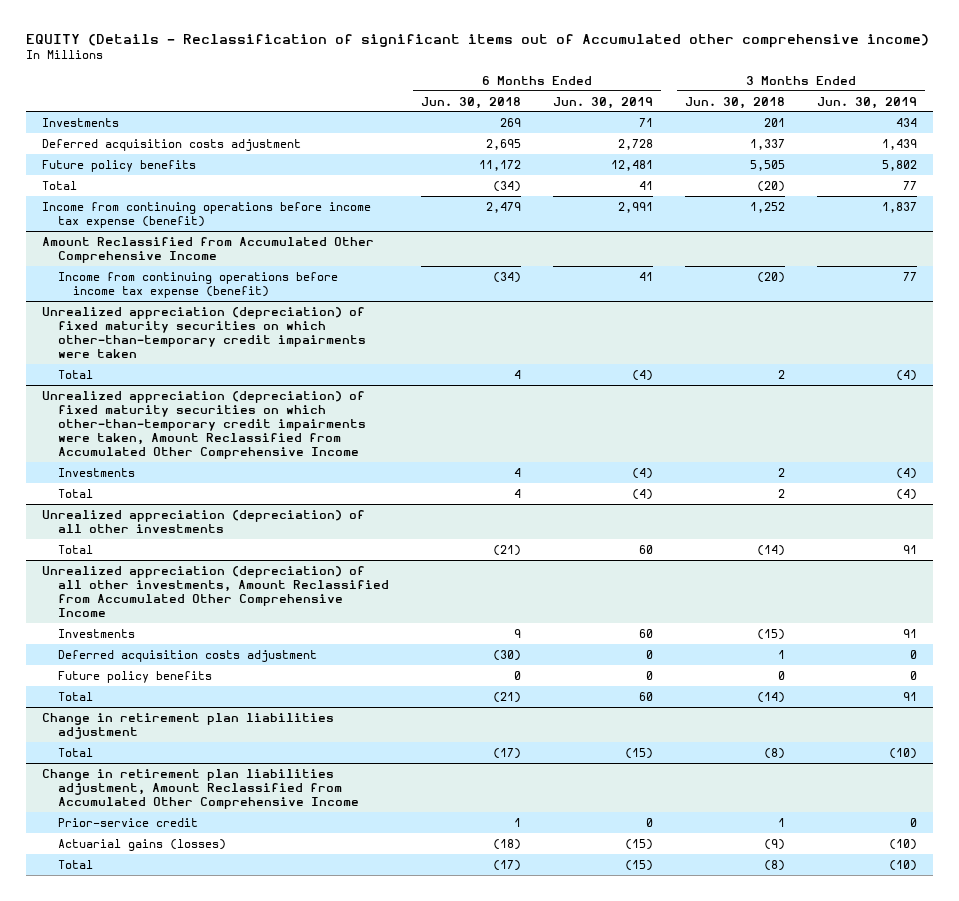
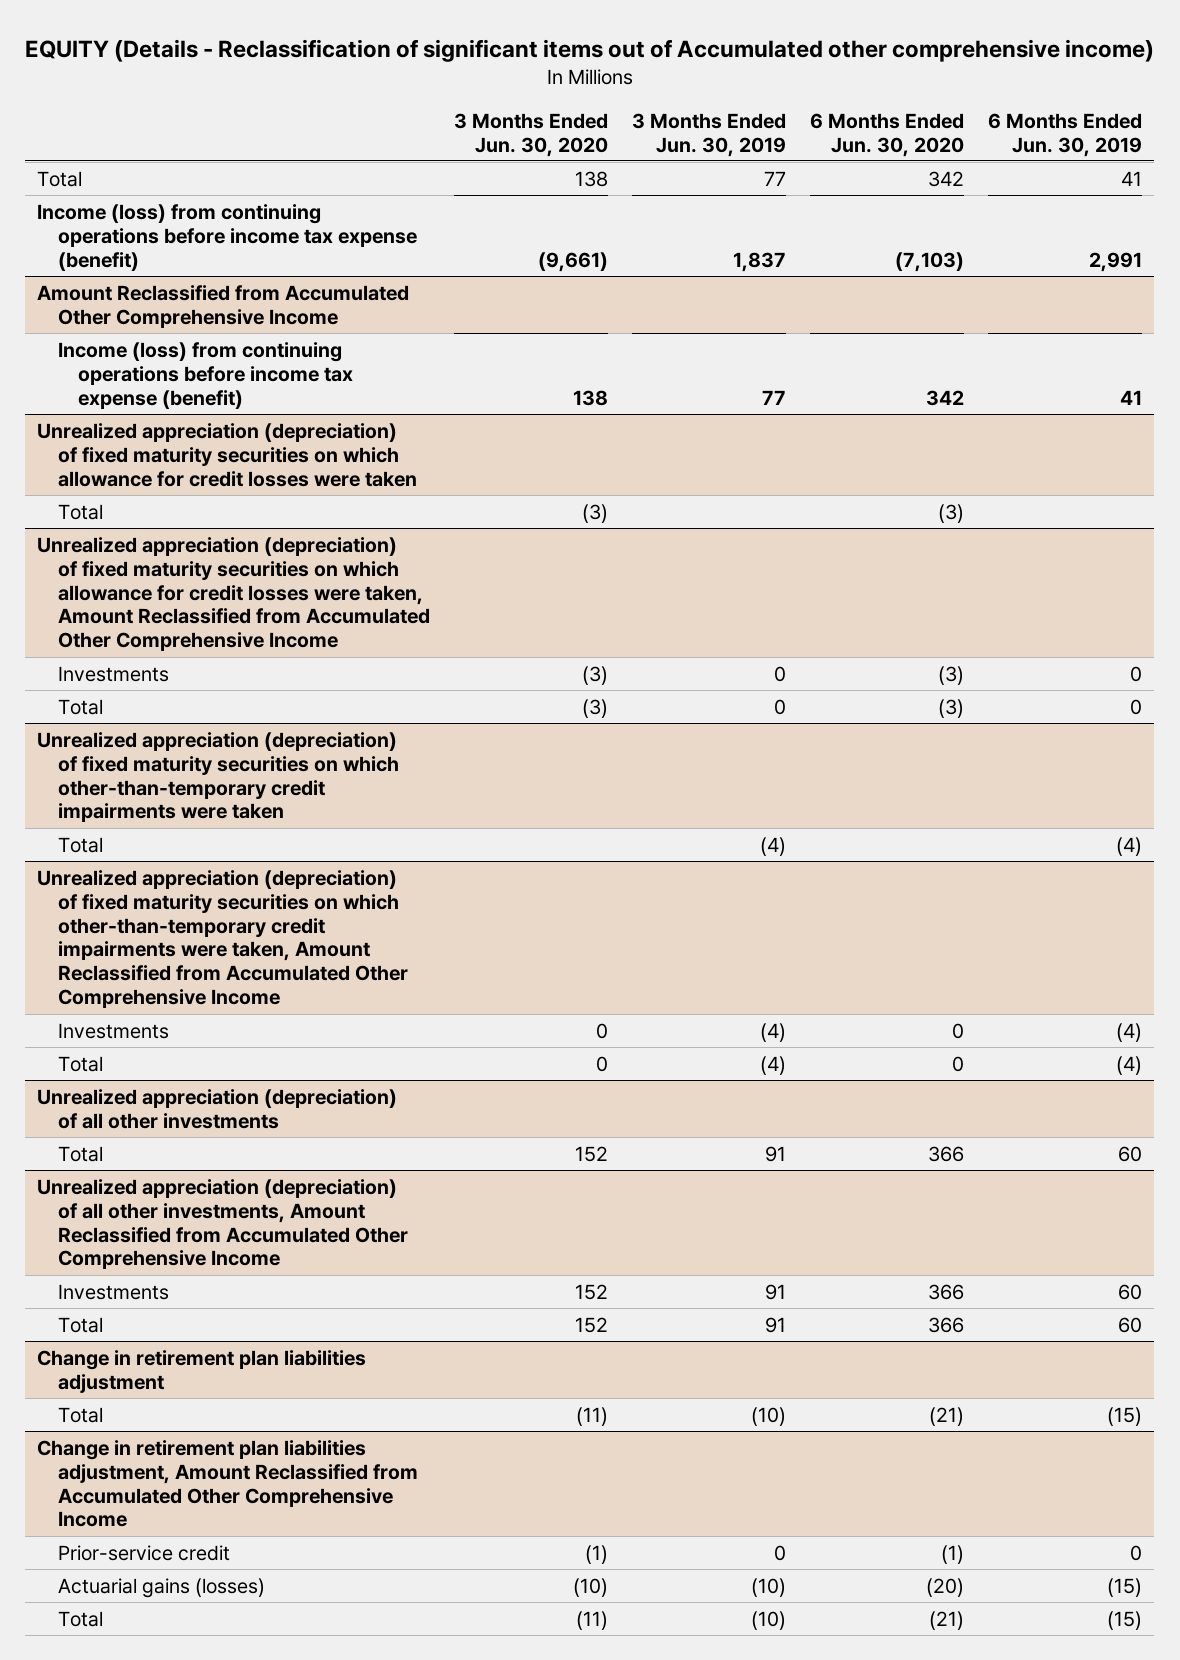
- | 6 Months Ended Jun. 30, 2018 | 6 Months Ended Jun. 30, 2019 | 3 Months Ended Jun. 30, 2018 | 3 Months Ended Jun. 30, 2019
+ | 3 Months Ended Jun. 30, 2020 | 3 Months Ended Jun. 30, 2019 | 6 Months Ended Jun. 30, 2020 | 6 Months Ended Jun. 30, 2019
- Investments | 269 | 71 | 201 | 434
- Deferred acquisition costs adjustment | 2,695 | 2,728 | 1,337 | 1,439
- Future policy benefits | 11,172 | 12,481 | 5,505 | 5,802
- Income from continuing operations before income tax expense (benefit) | 2,479 | 2,991 | 1,252 | 1,837
+ Income (loss) from continuing operations before income tax expense (benefit) | (9,661) | 1,837 | (7,103) | 2,991
@ Amount Reclassified from Accumulated Other Comprehensive Income
- Income from continuing operations before income tax expense (benefit) | (34) | 41 | (20) | 77
+ Income (loss) from continuing operations before income tax expense (benefit) | 138 | 77 | 342 | 41
+ Unrealized appreciation (depreciation) of fixed maturity securities on which allowance for credit losses were taken
+ Total | (3) | | (3) |
+ Unrealized appreciation (depreciation) of fixed maturity securities on which allowance for credit losses were taken, Amount Reclassified from Accumulated Other Comprehensive Income
+ Investments | (3) | 0 | (3) | 0
+ Total | (3) | 0 | (3) | 0
@ Unrealized appreciation (depreciation) of all other investments, Amount Reclassified from Accumulated Other Comprehensive Income
- Deferred acquisition costs adjustment | (30) | 0 | 1 | 0
- Future policy benefits | 0 | 0 | 0 | 0

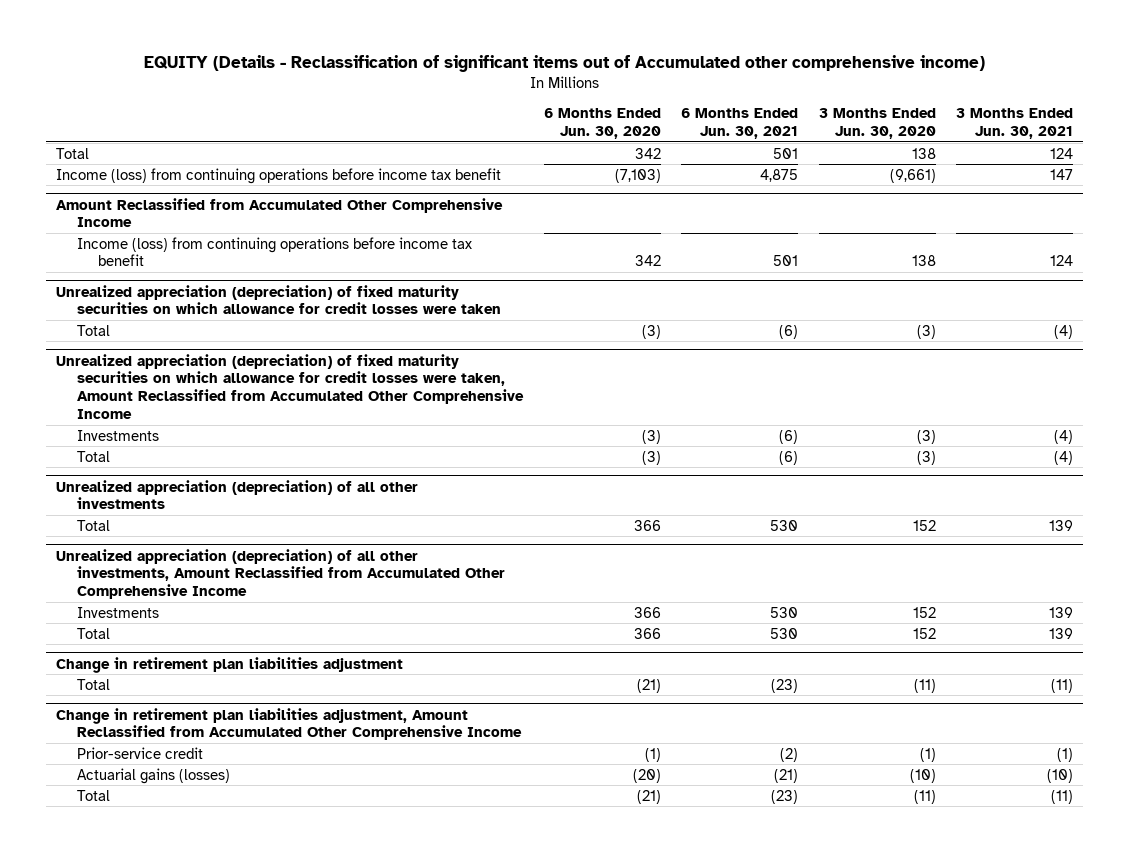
- | 3 Months Ended Jun. 30, 2020 | 3 Months Ended Jun. 30, 2019 | 6 Months Ended Jun. 30, 2020 | 6 Months Ended Jun. 30, 2019
+ | 6 Months Ended Jun. 30, 2020 | 6 Months Ended Jun. 30, 2021 | 3 Months Ended Jun. 30, 2020 | 3 Months Ended Jun. 30, 2021
- Income (loss) from continuing operations before income tax expense (benefit) | (9,661) | 1,837 | (7,103) | 2,991
+ Income (loss) from continuing operations before income tax benefit | (7,103) | 4,875 | (9,661) | 147
@ Amount Reclassified from Accumulated Other Comprehensive Income
- Income (loss) from continuing operations before income tax expense (benefit) | 138 | 77 | 342 | 41
+ Income (loss) from continuing operations before income tax benefit | 342 | 501 | 138 | 124
- Unrealized appreciation (depreciation) of fixed maturity securities on which other-than-temporary credit impairments were taken
- Total | | (4) | | (4)
- Unrealized appreciation (depreciation) of fixed maturity securities on which other-than-temporary credit impairments were taken, Amount Reclassified from Accumulated Other Comprehensive Income
- Investments | 0 | (4) | 0 | (4)
- Total | 0 | (4) | 0 | (4)

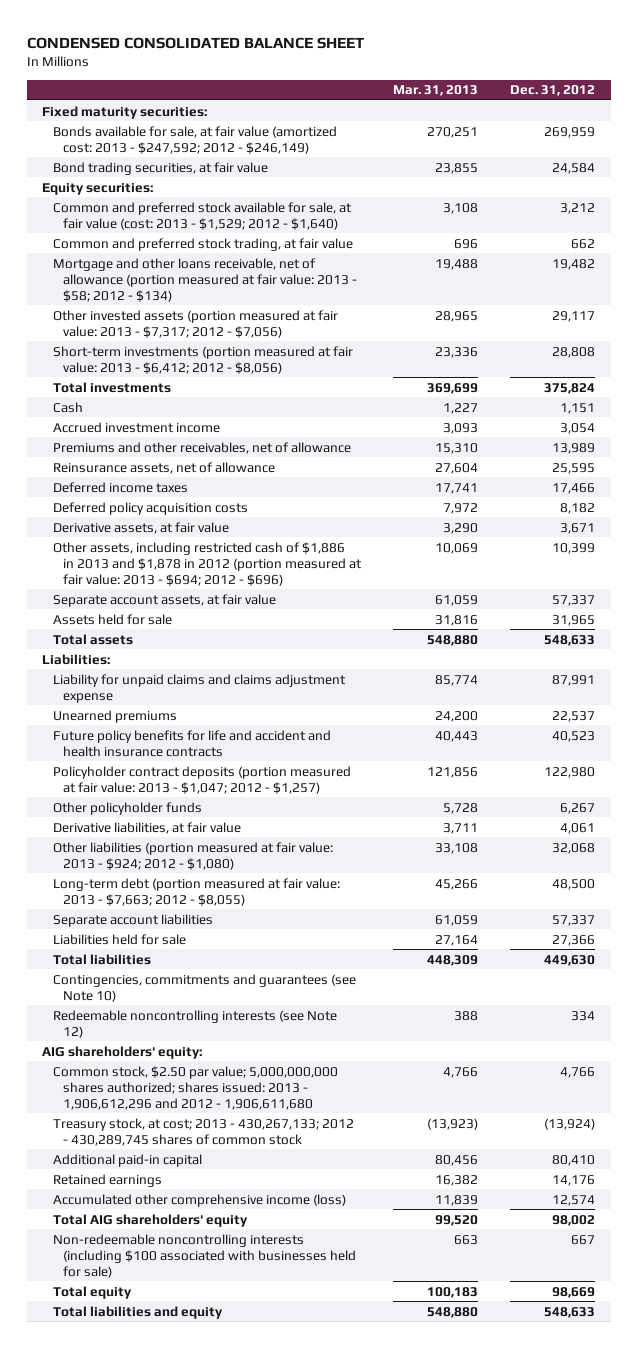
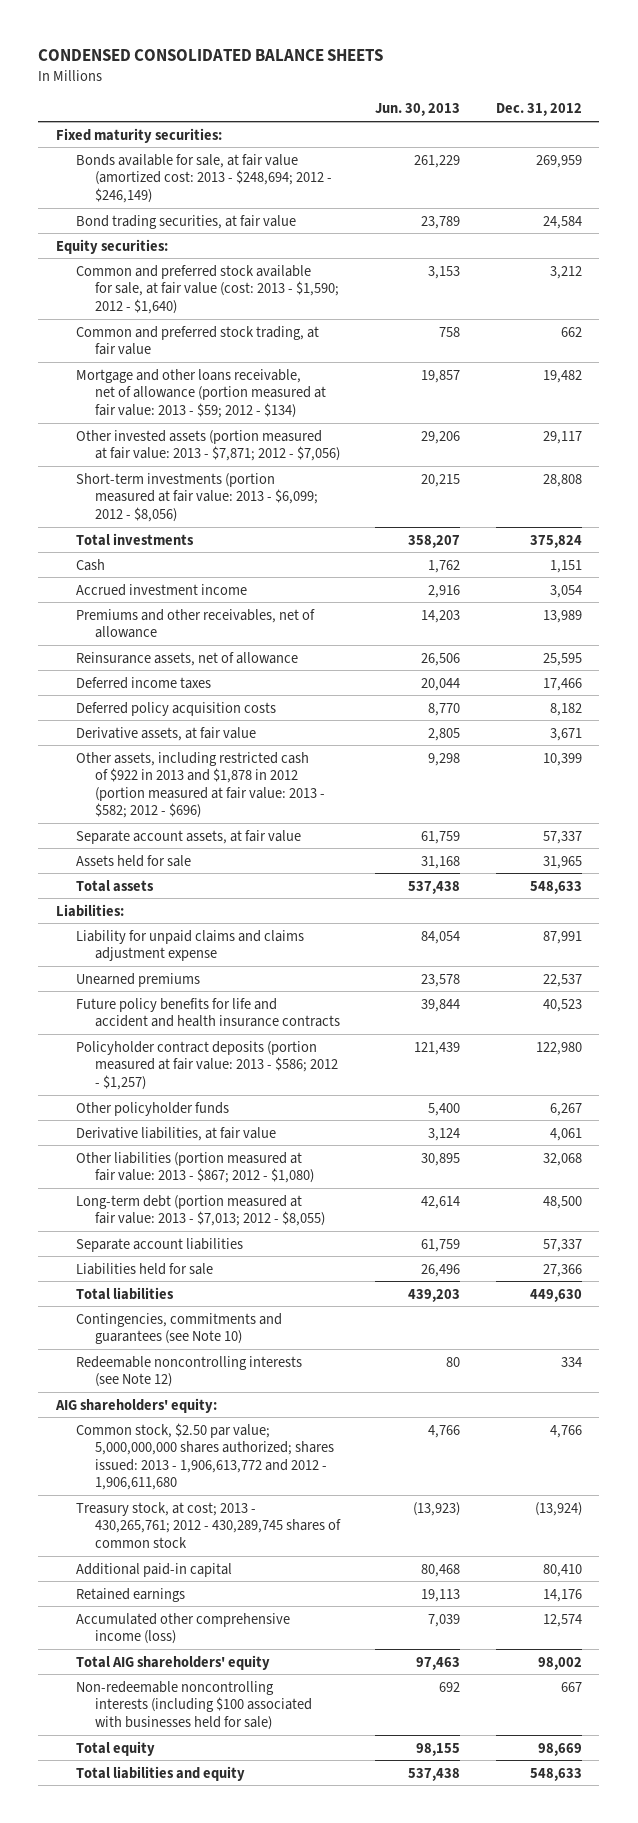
- CONDENSED CONSOLIDATED BALANCE SHEET
+ CONDENSED CONSOLIDATED BALANCE SHEETS
- | Mar. 31, 2013 | Dec. 31, 2012
+ | Jun. 30, 2013 | Dec. 31, 2012
- Bonds available for sale, at fair value (amortized cost: 2013 - $247,592; 2012 - $246,149) | 270,251 | 269,959
+ Bonds available for sale, at fair value (amortized cost: 2013 - $248,694; 2012 - $246,149) | 261,229 | 269,959
- Common and preferred stock available for sale, at fair value (cost: 2013 - $1,529; 2012 - $1,640) | 3,108 | 3,212
+ Common and preferred stock available for sale, at fair value (cost: 2013 - $1,590; 2012 - $1,640) | 3,153 | 3,212
- Mortgage and other loans receivable, net of allowance (portion measured at fair value: 2013 - $58; 2012 - $134) | 19,488 | 19,482
- Other invested assets (portion measured at fair value: 2013 - $7,317; 2012 - $7,056) | 28,965 | 29,117
- Short-term investments (portion measured at fair value: 2013 - $6,412; 2012 - $8,056) | 23,336 | 28,808
+ Mortgage and other loans receivable, net of allowance (portion measured at fair value: 2013 - $59; 2012 - $134) | 19,857 | 19,482
+ Other invested assets (portion measured at fair value: 2013 - $7,871; 2012 - $7,056) | 29,206 | 29,117
+ Short-term investments (portion measured at fair value: 2013 - $6,099; 2012 - $8,056) | 20,215 | 28,808
- Other assets, including restricted cash of $1,886 in 2013 and $1,878 in 2012 (portion measured at fair value: 2013 - $694; 2012 - $696) | 10,069 | 10,399
+ Other assets, including restricted cash of $922 in 2013 and $1,878 in 2012 (portion measured at fair value: 2013 - $582; 2012 - $696) | 9,298 | 10,399
- Policyholder contract deposits (portion measured at fair value: 2013 - $1,047; 2012 - $1,257) | 121,856 | 122,980
+ Policyholder contract deposits (portion measured at fair value: 2013 - $586; 2012 - $1,257) | 121,439 | 122,980
- Other liabilities (portion measured at fair value: 2013 - $924; 2012 - $1,080) | 33,108 | 32,068
- Long-term debt (portion measured at fair value: 2013 - $7,663; 2012 - $8,055) | 45,266 | 48,500
+ Other liabilities (portion measured at fair value: 2013 - $867; 2012 - $1,080) | 30,895 | 32,068
+ Long-term debt (portion measured at fair value: 2013 - $7,013; 2012 - $8,055) | 42,614 | 48,500
- Common stock, $2.50 par value; 5,000,000,000 shares authorized; shares issued: 2013 - 1,906,612,296 and 2012 - 1,906,611,680 | 4,766 | 4,766
- Treasury stock, at cost; 2013 - 430,267,133; 2012 - 430,289,745 shares of common stock | (13,923) | (13,924)
+ Common stock, $2.50 par value; 5,000,000,000 shares authorized; shares issued: 2013 - 1,906,613,772 and 2012 - 1,906,611,680 | 4,766 | 4,766
+ Treasury stock, at cost; 2013 - 430,265,761; 2012 - 430,289,745 shares of common stock | (13,923) | (13,924)

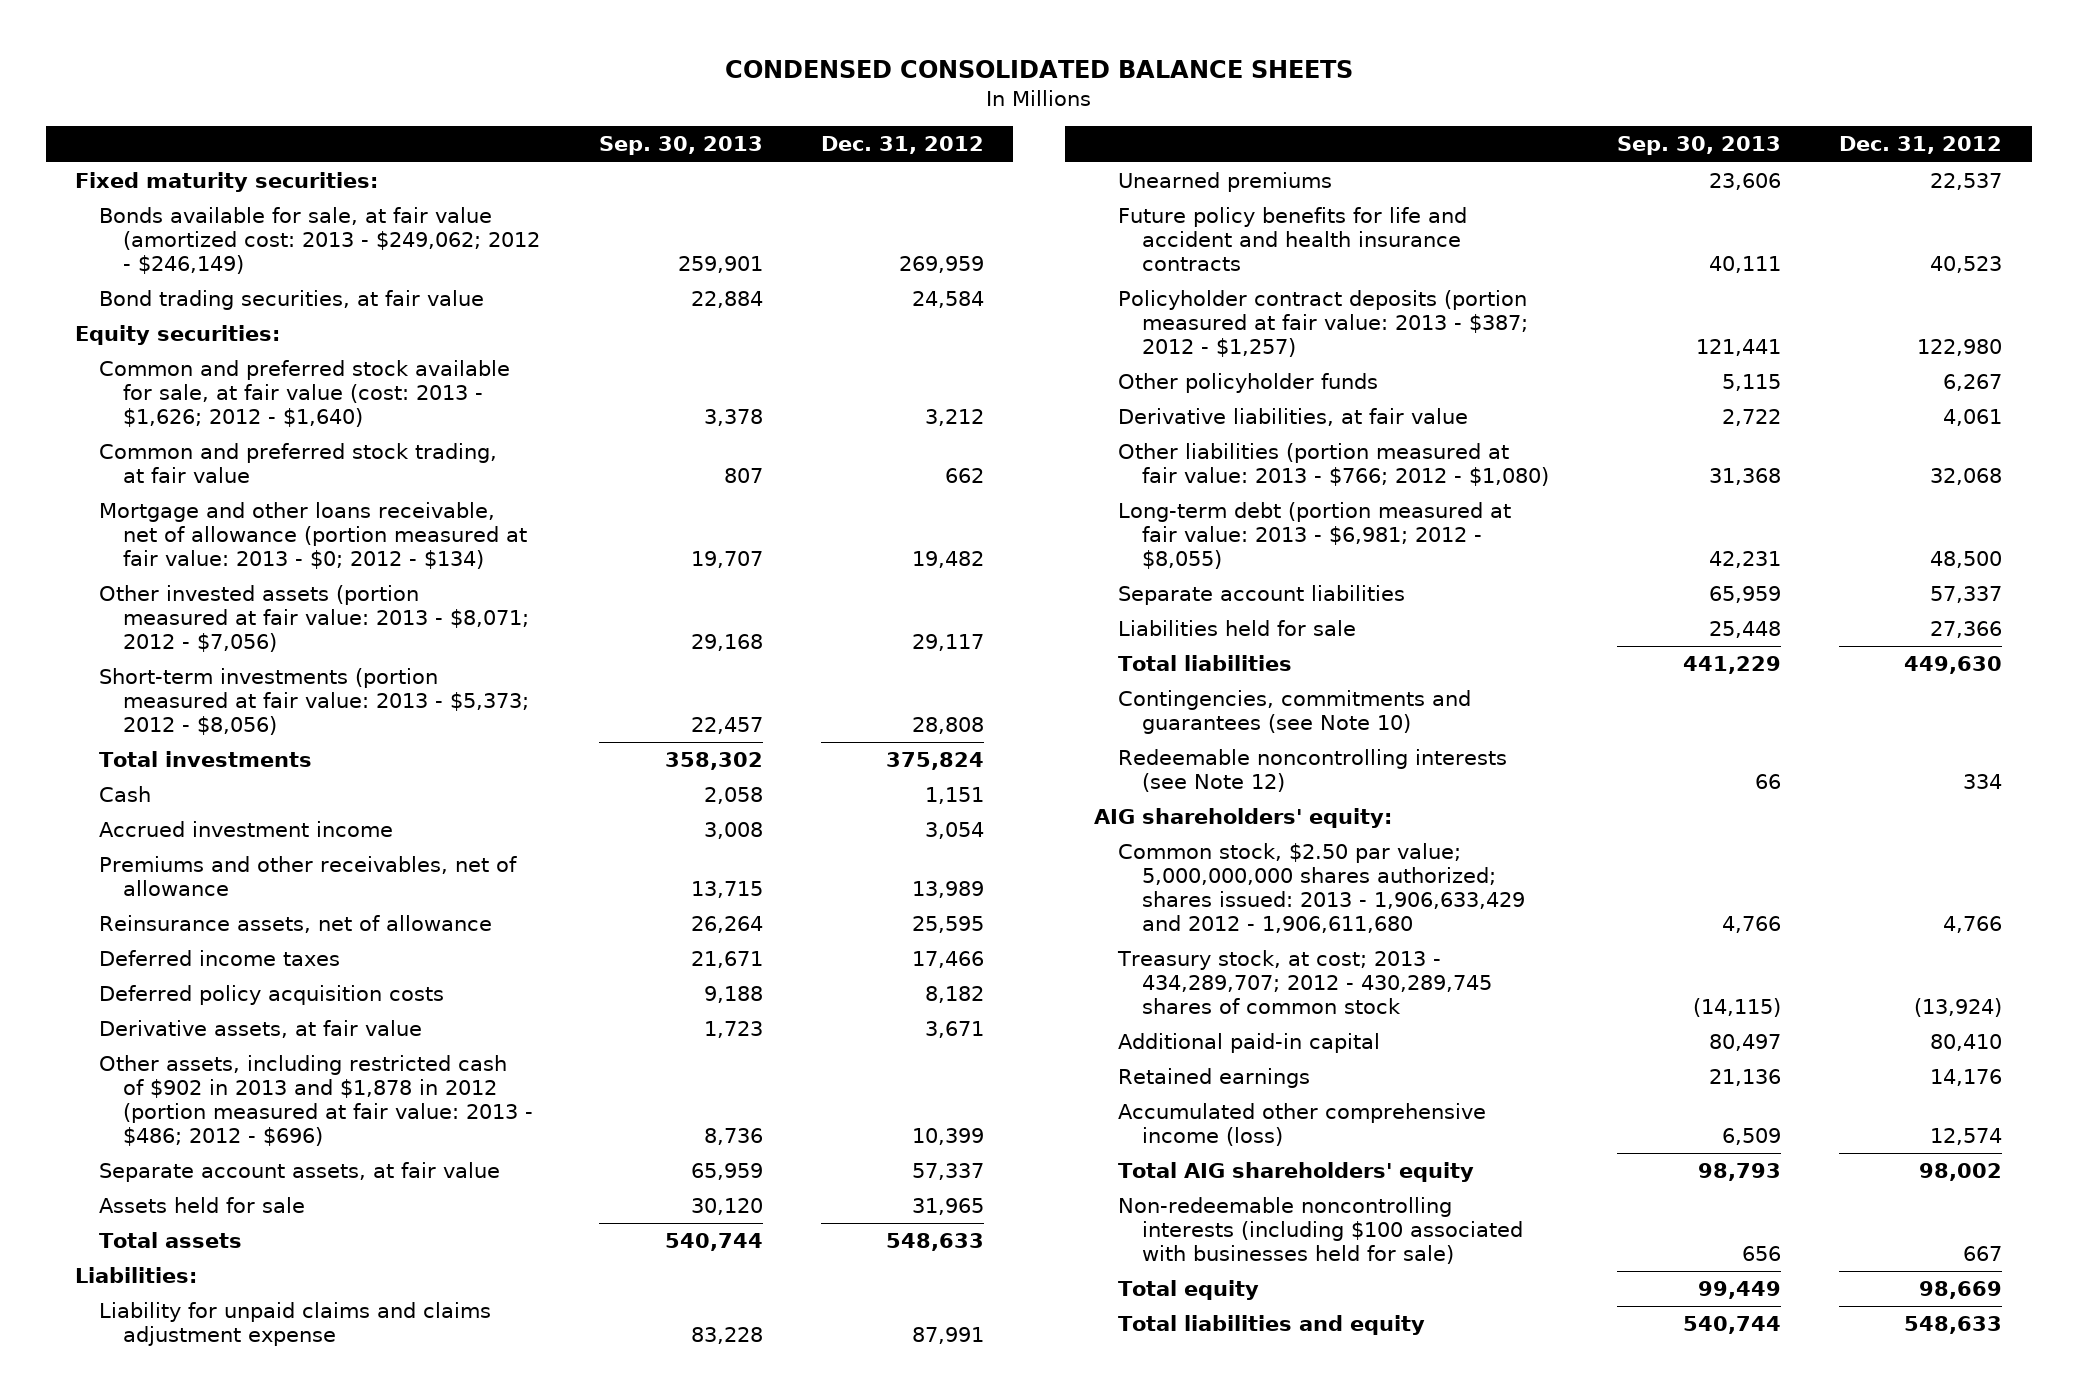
- | Jun. 30, 2013 | Dec. 31, 2012
+ | Sep. 30, 2013 | Dec. 31, 2012
- Bonds available for sale, at fair value (amortized cost: 2013 - $248,694; 2012 - $246,149) | 261,229 | 269,959
+ Bonds available for sale, at fair value (amortized cost: 2013 - $249,062; 2012 - $246,149) | 259,901 | 269,959
- Common and preferred stock available for sale, at fair value (cost: 2013 - $1,590; 2012 - $1,640) | 3,153 | 3,212
+ Common and preferred stock available for sale, at fair value (cost: 2013 - $1,626; 2012 - $1,640) | 3,378 | 3,212
- Mortgage and other loans receivable, net of allowance (portion measured at fair value: 2013 - $59; 2012 - $134) | 19,857 | 19,482
- Other invested assets (portion measured at fair value: 2013 - $7,871; 2012 - $7,056) | 29,206 | 29,117
- Short-term investments (portion measured at fair value: 2013 - $6,099; 2012 - $8,056) | 20,215 | 28,808
+ Mortgage and other loans receivable, net of allowance (portion measured at fair value: 2013 - $0; 2012 - $134) | 19,707 | 19,482
+ Other invested assets (portion measured at fair value: 2013 - $8,071; 2012 - $7,056) | 29,168 | 29,117
+ Short-term investments (portion measured at fair value: 2013 - $5,373; 2012 - $8,056) | 22,457 | 28,808
- Other assets, including restricted cash of $922 in 2013 and $1,878 in 2012 (portion measured at fair value: 2013 - $582; 2012 - $696) | 9,298 | 10,399
+ Other assets, including restricted cash of $902 in 2013 and $1,878 in 2012 (portion measured at fair value: 2013 - $486; 2012 - $696) | 8,736 | 10,399
- Policyholder contract deposits (portion measured at fair value: 2013 - $586; 2012 - $1,257) | 121,439 | 122,980
+ Policyholder contract deposits (portion measured at fair value: 2013 - $387; 2012 - $1,257) | 121,441 | 122,980
- Other liabilities (portion measured at fair value: 2013 - $867; 2012 - $1,080) | 30,895 | 32,068
- Long-term debt (portion measured at fair value: 2013 - $7,013; 2012 - $8,055) | 42,614 | 48,500
+ Other liabilities (portion measured at fair value: 2013 - $766; 2012 - $1,080) | 31,368 | 32,068
+ Long-term debt (portion measured at fair value: 2013 - $6,981; 2012 - $8,055) | 42,231 | 48,500
- Common stock, $2.50 par value; 5,000,000,000 shares authorized; shares issued: 2013 - 1,906,613,772 and 2012 - 1,906,611,680 | 4,766 | 4,766
- Treasury stock, at cost; 2013 - 430,265,761; 2012 - 430,289,745 shares of common stock | (13,923) | (13,924)
+ Common stock, $2.50 par value; 5,000,000,000 shares authorized; shares issued: 2013 - 1,906,633,429 and 2012 - 1,906,611,680 | 4,766 | 4,766
+ Treasury stock, at cost; 2013 - 434,289,707; 2012 - 430,289,745 shares of common stock | (14,115) | (13,924)

